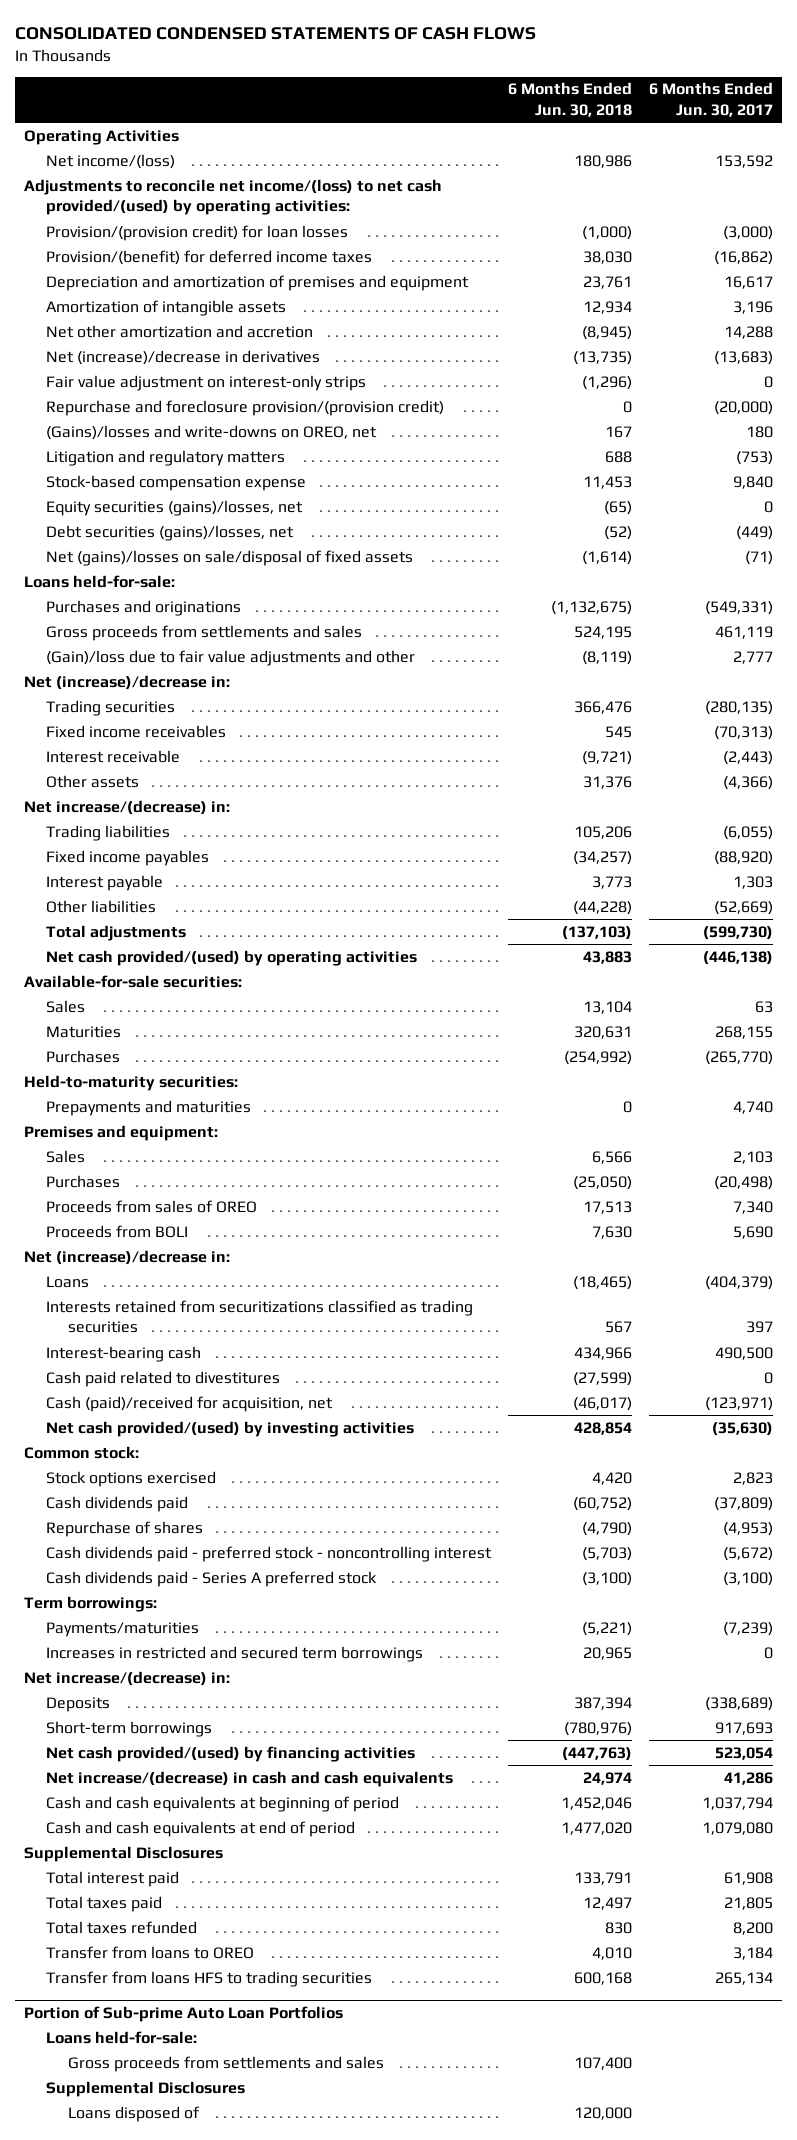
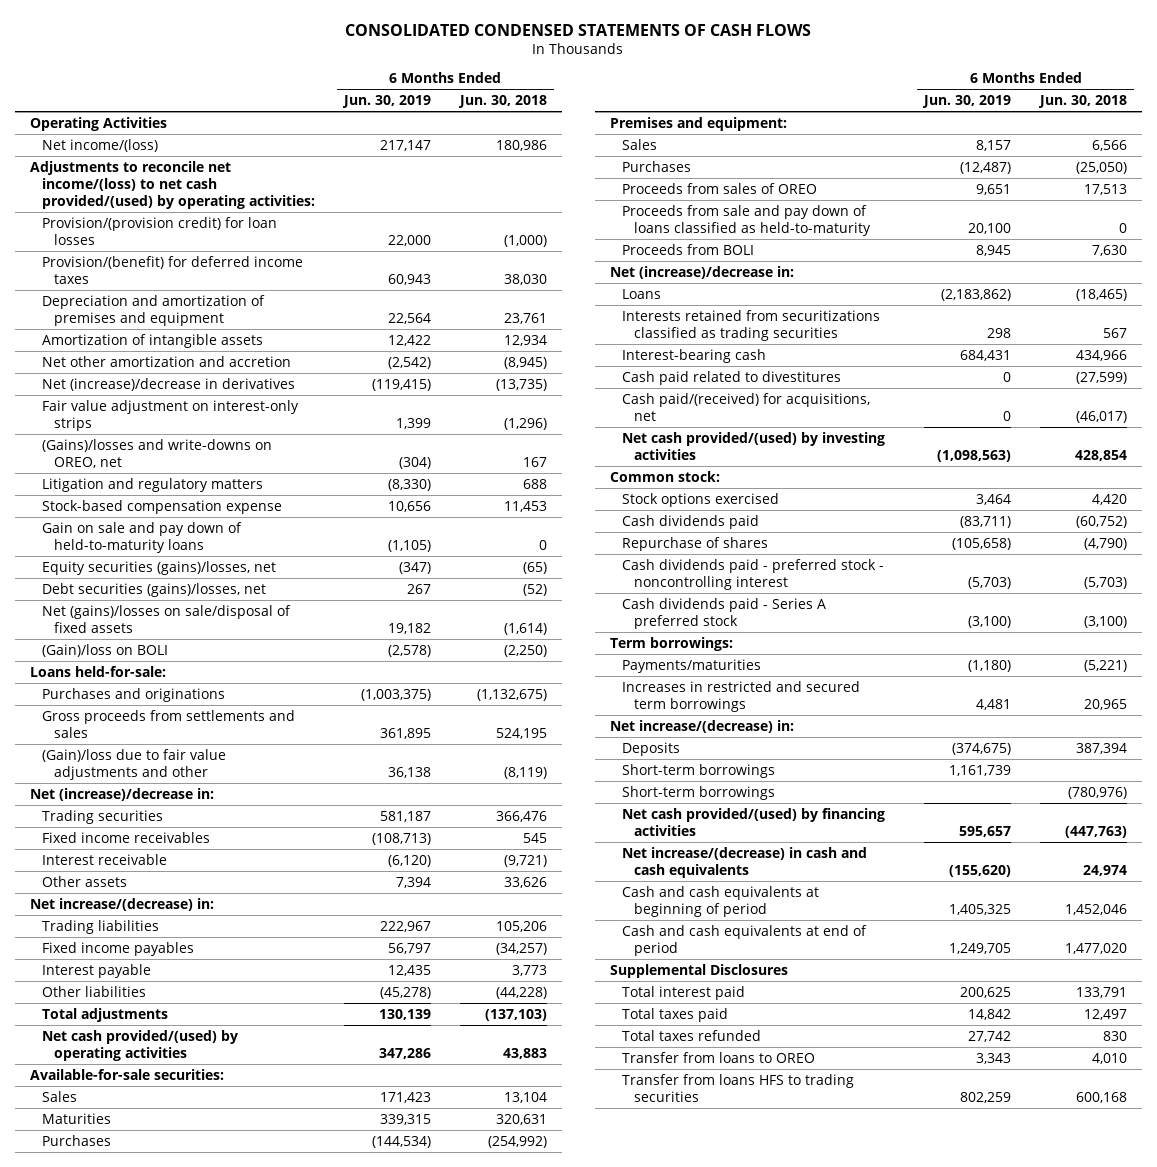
- | 6 Months Ended Jun. 30, 2018 | 6 Months Ended Jun. 30, 2017
+ | 6 Months Ended Jun. 30, 2019 | 6 Months Ended Jun. 30, 2018
- Repurchase and foreclosure provision/(provision credit) | 0 | (20,000)
+ Gain on sale and pay down of held-to-maturity loans | (1,105) | 0
+ (Gain)/loss on BOLI | (2,578) | (2,250)
- Other assets | 31,376 | (4,366)
+ Other assets | 7,394 | 33,626
- Held-to-maturity securities:
- Prepayments and maturities | 0 | 4,740
+ Proceeds from sale and pay down of loans classified as held-to-maturity | 20,100 | 0
- Cash (paid)/received for acquisition, net | (46,017) | (123,971)
+ Cash paid/(received) for acquisitions, net | 0 | (46,017)
+ Short-term borrowings | 1,161,739 |
- Portion of Sub-prime Auto Loan Portfolios
- Loans held-for-sale:
- Gross proceeds from settlements and sales | 107,400 |
- Supplemental Disclosures
- Loans disposed of | 120,000 |

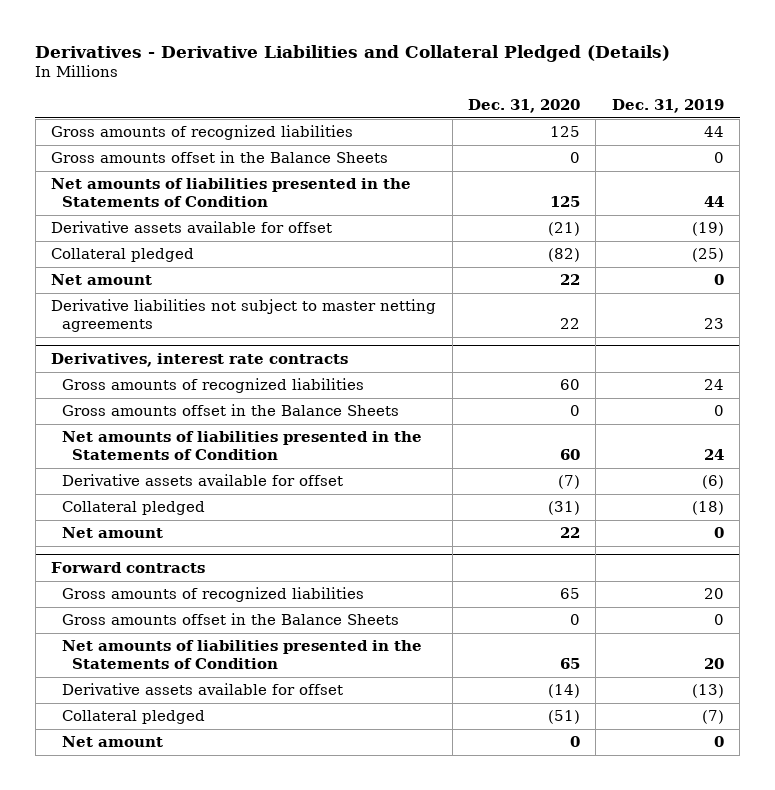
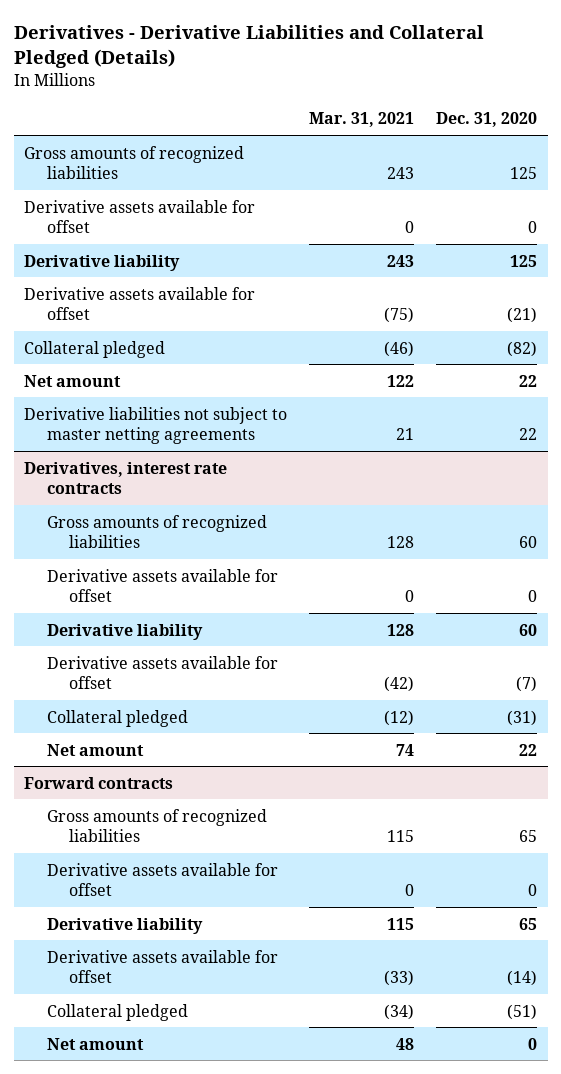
- | Dec. 31, 2020 | Dec. 31, 2019
+ | Mar. 31, 2021 | Dec. 31, 2020
- Gross amounts offset in the Balance Sheets | 0 | 0
- Net amounts of liabilities presented in the Statements of Condition | 125 | 44
+ Derivative assets available for offset | 0 | 0
+ Derivative liability | 243 | 125
@ Derivatives, interest rate contracts
- Gross amounts offset in the Balance Sheets | 0 | 0
- Net amounts of liabilities presented in the Statements of Condition | 60 | 24
+ Derivative assets available for offset | 0 | 0
+ Derivative liability | 128 | 60
@ Forward contracts
- Gross amounts offset in the Balance Sheets | 0 | 0
- Net amounts of liabilities presented in the Statements of Condition | 65 | 20
+ Derivative assets available for offset | 0 | 0
+ Derivative liability | 115 | 65

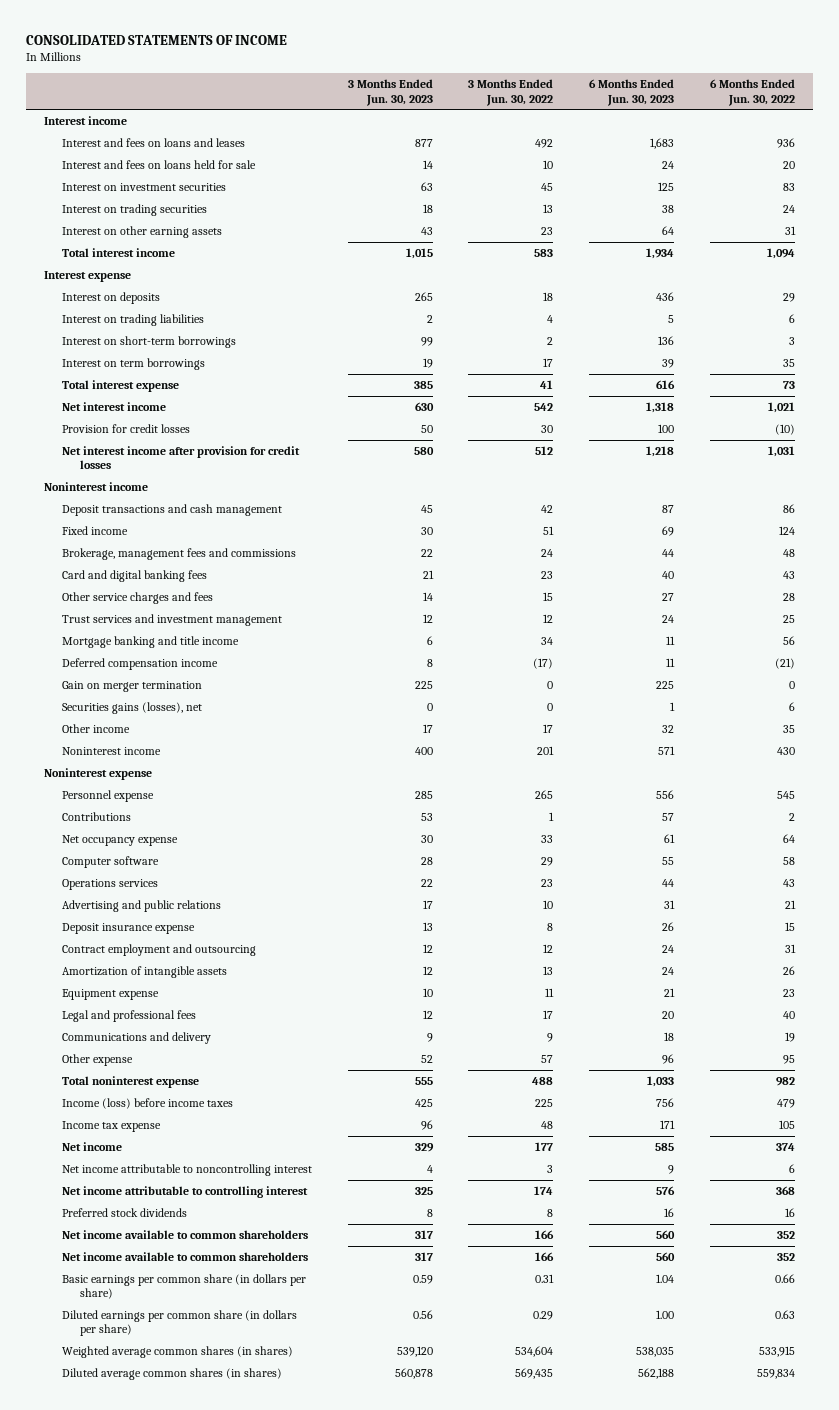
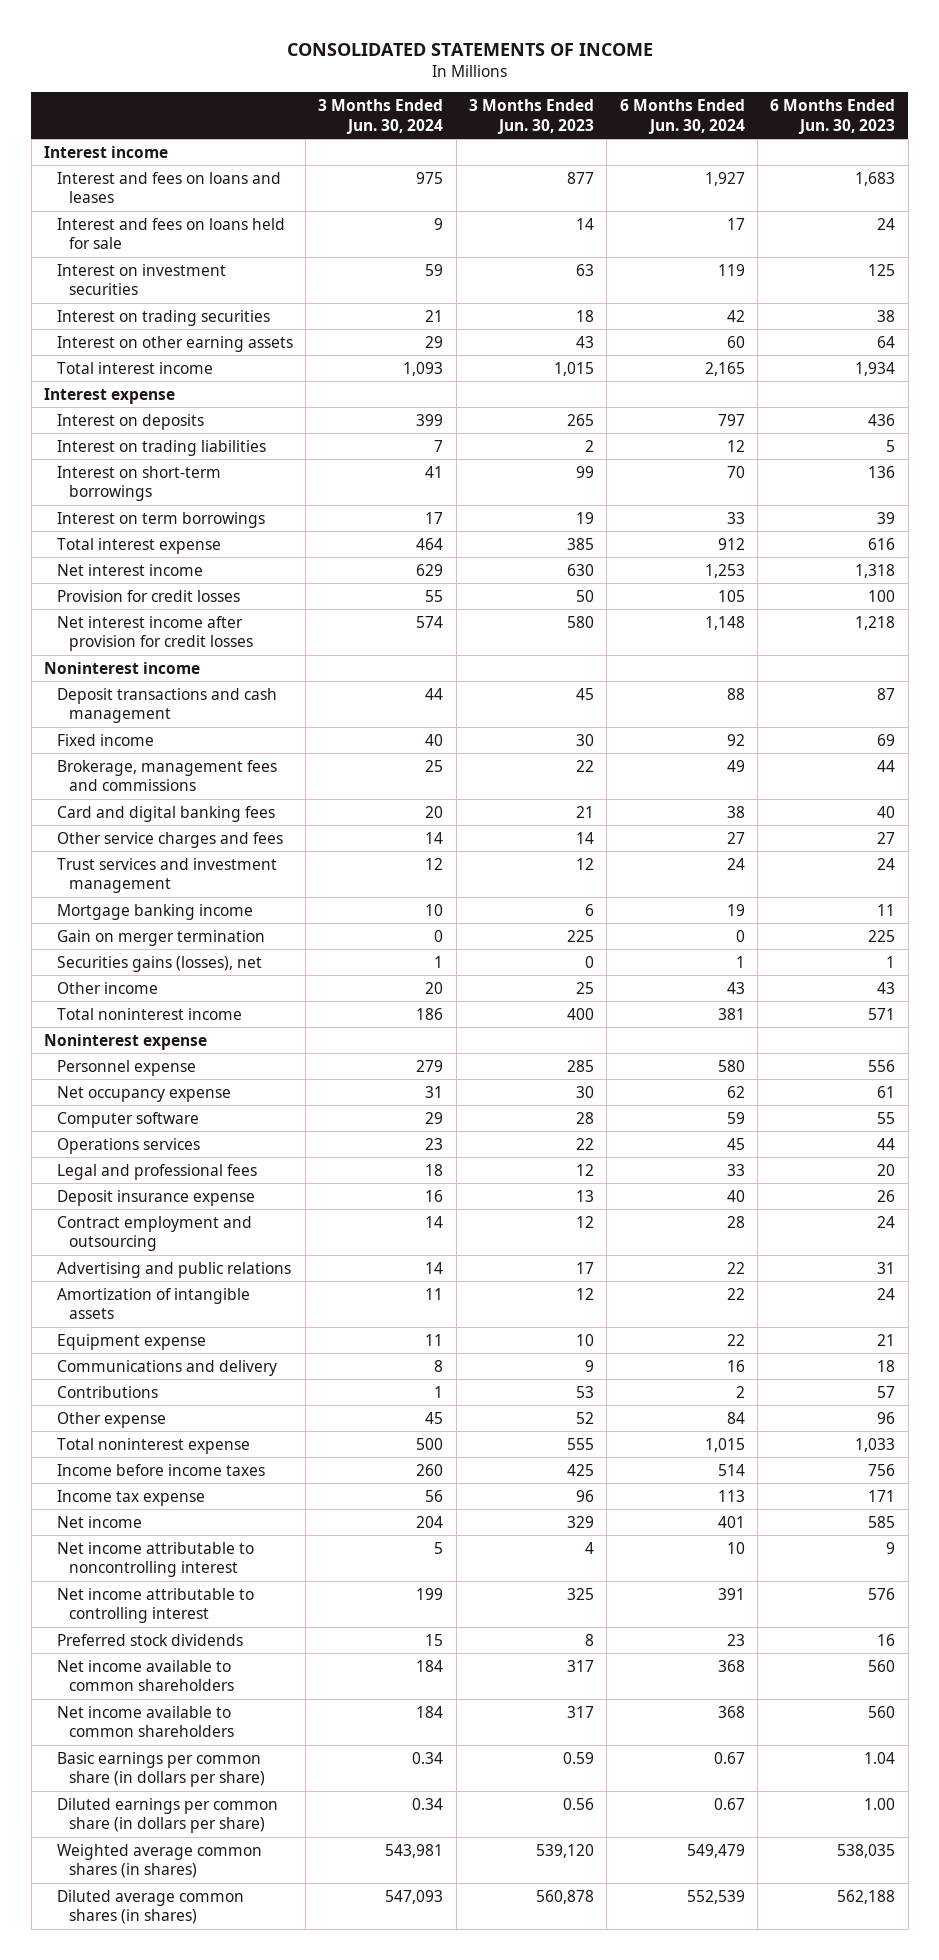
- | 3 Months Ended Jun. 30, 2023 | 3 Months Ended Jun. 30, 2022 | 6 Months Ended Jun. 30, 2023 | 6 Months Ended Jun. 30, 2022
+ | 3 Months Ended Jun. 30, 2024 | 3 Months Ended Jun. 30, 2023 | 6 Months Ended Jun. 30, 2024 | 6 Months Ended Jun. 30, 2023
- Mortgage banking and title income | 6 | 34 | 11 | 56
- Deferred compensation income | 8 | (17) | 11 | (21)
+ Mortgage banking income | 10 | 6 | 19 | 11
- Other income | 17 | 17 | 32 | 35
- Noninterest income | 400 | 201 | 571 | 430
+ Other income | 20 | 25 | 43 | 43
+ Total noninterest income | 186 | 400 | 381 | 571
moved up: Legal and professional fees | 18 | 12 | 33 | 20
moved down: Advertising and public relations | 14 | 17 | 22 | 31
moved down: Contributions | 1 | 53 | 2 | 57
- Income (loss) before income taxes | 425 | 225 | 756 | 479
+ Income before income taxes | 260 | 425 | 514 | 756

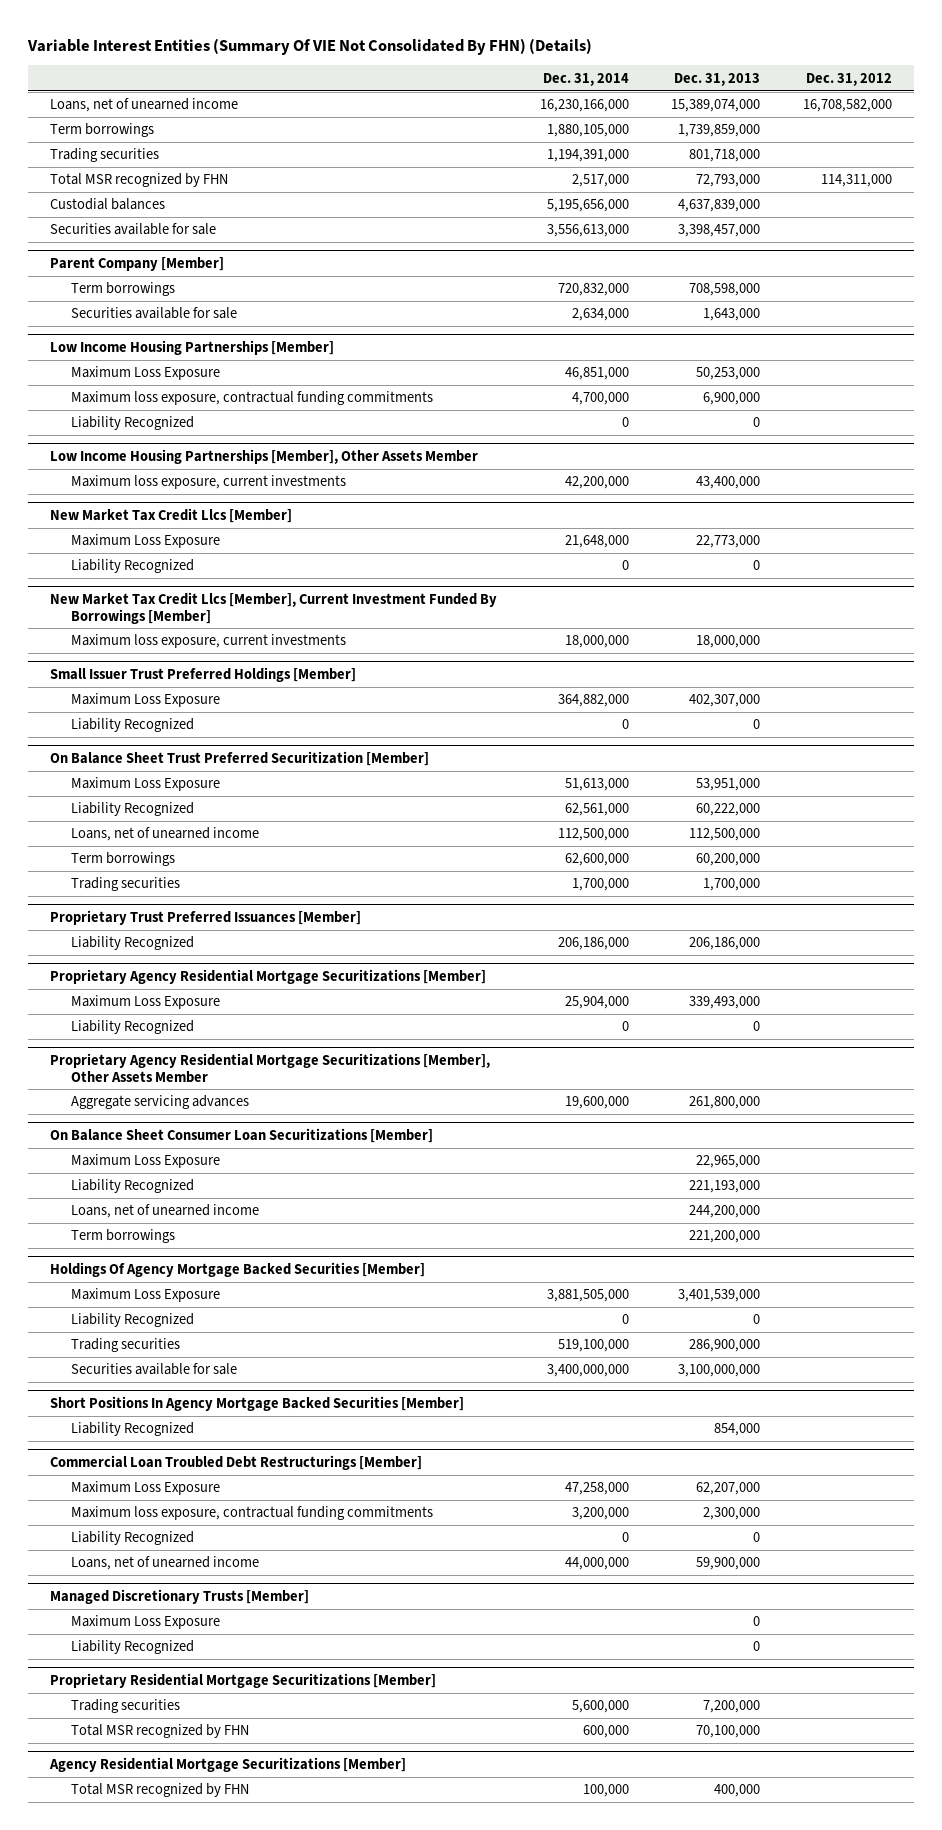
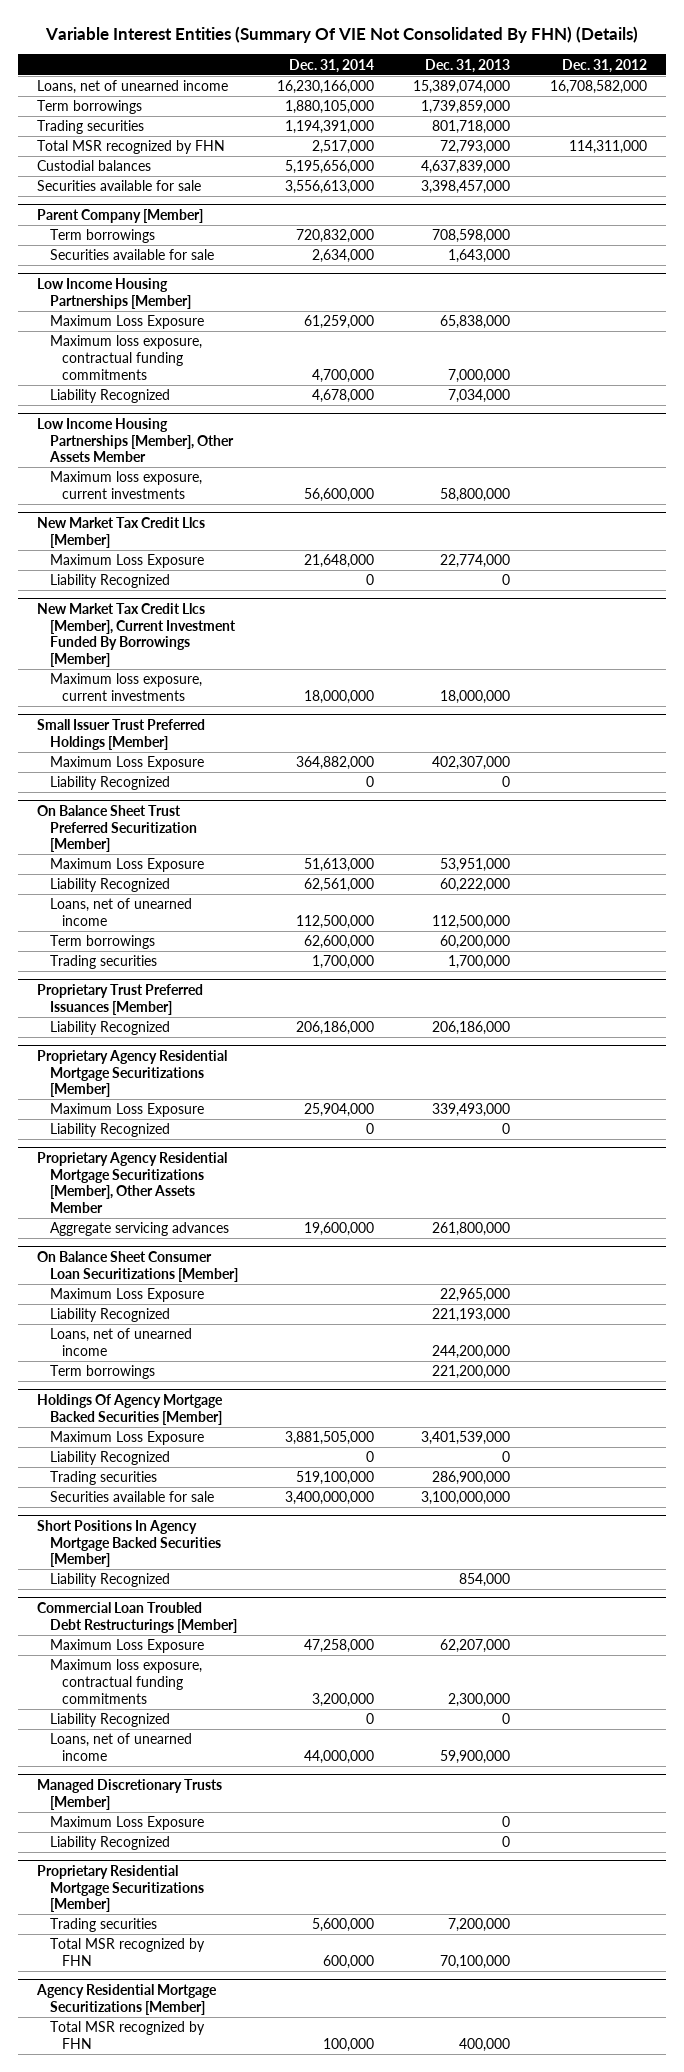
@ Low Income Housing Partnerships [Member]
- Maximum Loss Exposure | 46,851,000 | 50,253,000 |
- Maximum loss exposure, contractual funding commitments | 4,700,000 | 6,900,000 |
- Liability Recognized | 0 | 0 |
+ Maximum Loss Exposure | 61,259,000 | 65,838,000 |
+ Maximum loss exposure, contractual funding commitments | 4,700,000 | 7,000,000 |
+ Liability Recognized | 4,678,000 | 7,034,000 |
@ Low Income Housing Partnerships [Member], Other Assets Member
- Maximum loss exposure, current investments | 42,200,000 | 43,400,000 |
+ Maximum loss exposure, current investments | 56,600,000 | 58,800,000 |
@ New Market Tax Credit Llcs [Member]
- Maximum Loss Exposure | 21,648,000 | 22,773,000 |
+ Maximum Loss Exposure | 21,648,000 | 22,774,000 |

